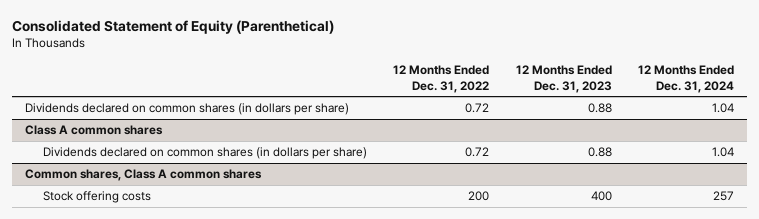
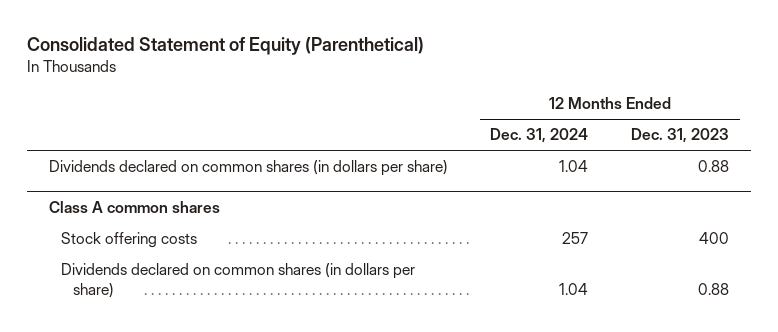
- | 12 Months Ended Dec. 31, 2022 | 12 Months Ended Dec. 31, 2023 | 12 Months Ended Dec. 31, 2024
+ | 12 Months Ended Dec. 31, 2024 | 12 Months Ended Dec. 31, 2023
- Common shares, Class A common shares
@ Class A common shares
moved down: Dividends declared on common shares (in dollars per share) | 1.04 | 0.88

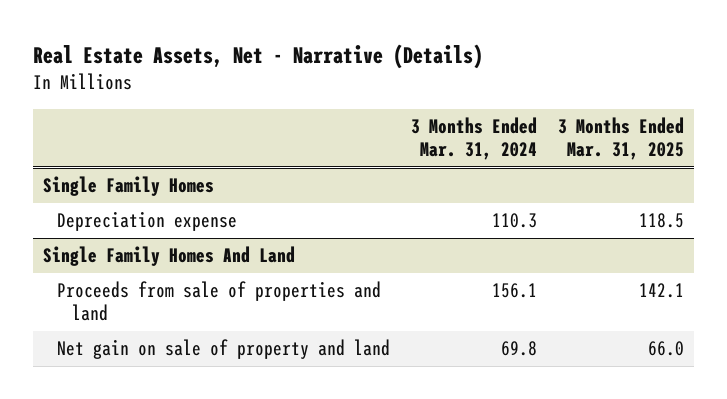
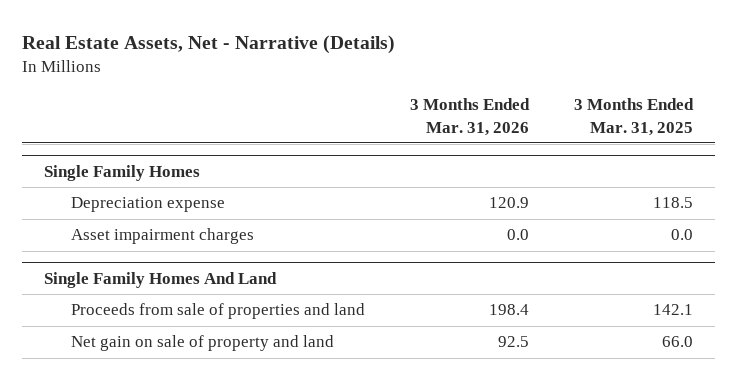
- | 3 Months Ended Mar. 31, 2024 | 3 Months Ended Mar. 31, 2025
+ | 3 Months Ended Mar. 31, 2026 | 3 Months Ended Mar. 31, 2025
@ Single Family Homes
+ Asset impairment charges | 0.0 | 0.0

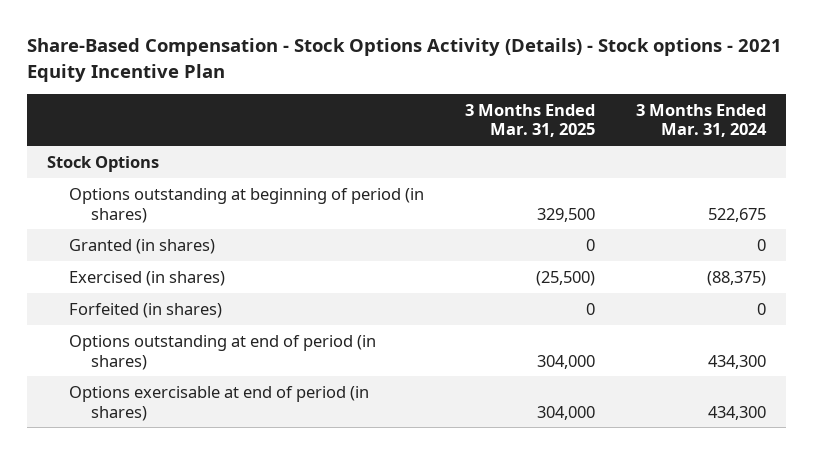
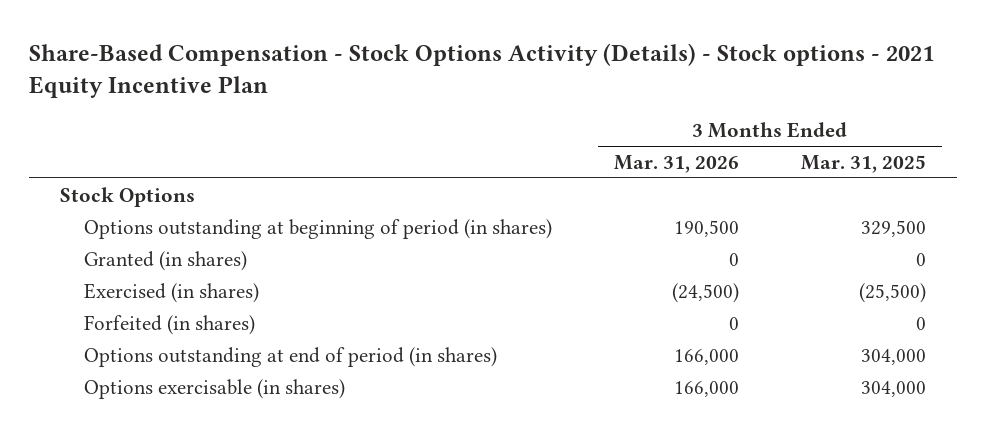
- | 3 Months Ended Mar. 31, 2025 | 3 Months Ended Mar. 31, 2024
+ | 3 Months Ended Mar. 31, 2026 | 3 Months Ended Mar. 31, 2025
- Options exercisable at end of period (in shares) | 304,000 | 434,300
+ Options exercisable (in shares) | 166,000 | 304,000

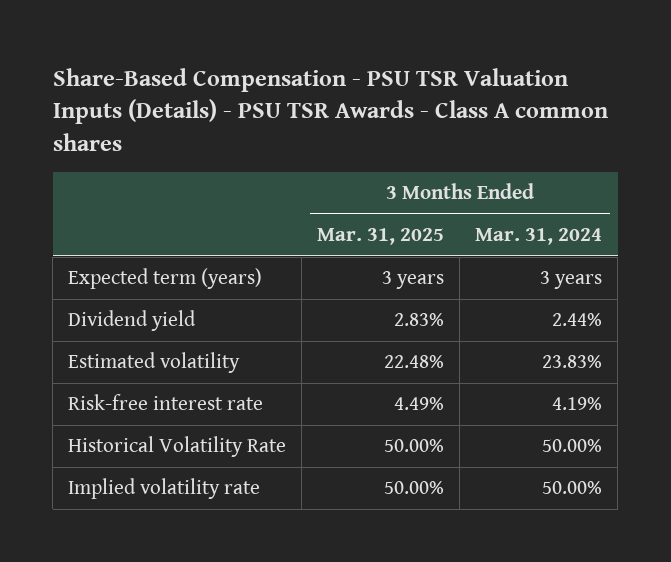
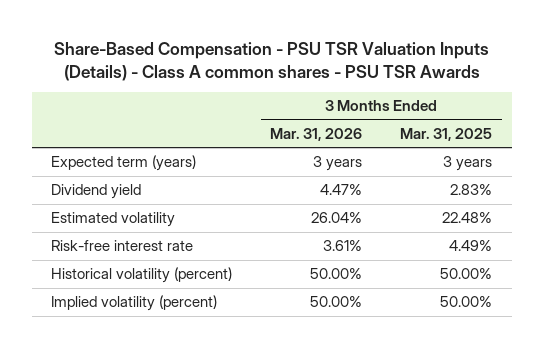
- Share-Based Compensation - PSU TSR Valuation Inputs (Details) - PSU TSR Awards - Class A common shares
+ Share-Based Compensation - PSU TSR Valuation Inputs (Details) - Class A common shares - PSU TSR Awards
- | 3 Months Ended Mar. 31, 2025 | 3 Months Ended Mar. 31, 2024
+ | 3 Months Ended Mar. 31, 2026 | 3 Months Ended Mar. 31, 2025
- Historical Volatility Rate | 50.00% | 50.00%
- Implied volatility rate | 50.00% | 50.00%
+ Historical volatility (percent) | 50.00% | 50.00%
+ Implied volatility (percent) | 50.00% | 50.00%

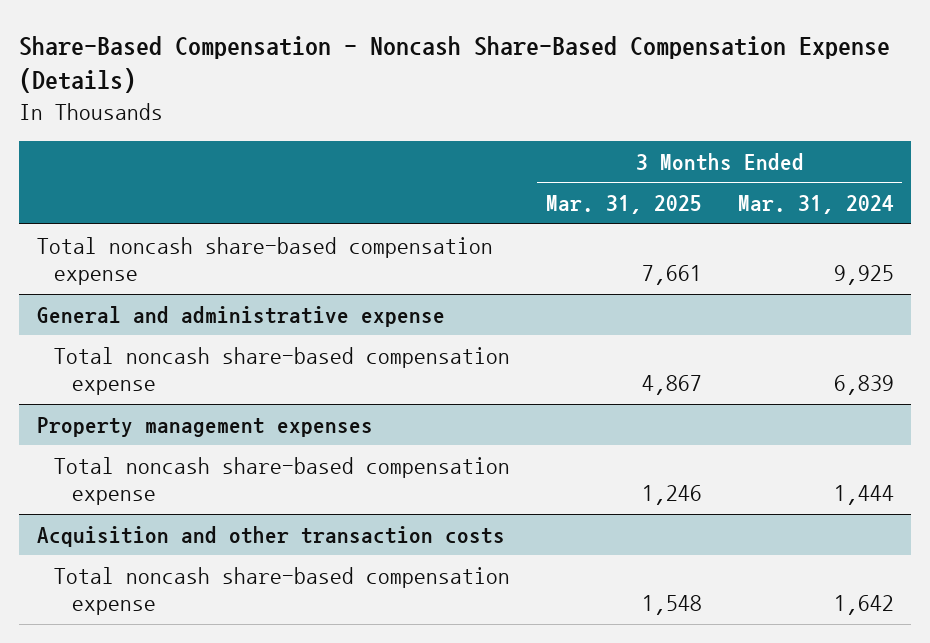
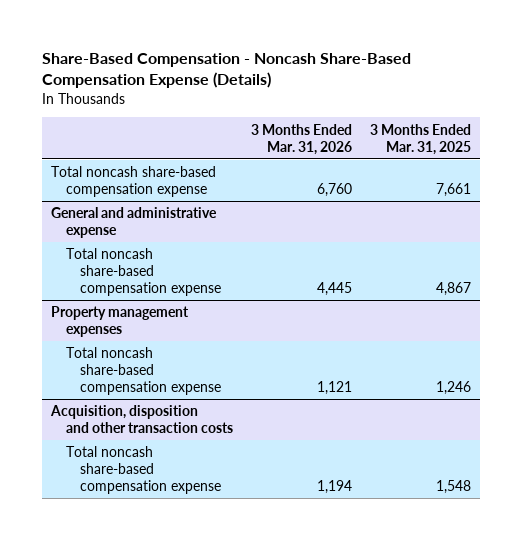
- | 3 Months Ended Mar. 31, 2025 | 3 Months Ended Mar. 31, 2024
+ | 3 Months Ended Mar. 31, 2026 | 3 Months Ended Mar. 31, 2025
- Acquisition and other transaction costs
+ Acquisition, disposition and other transaction costs

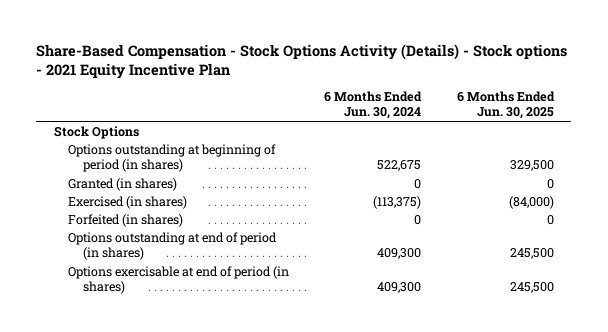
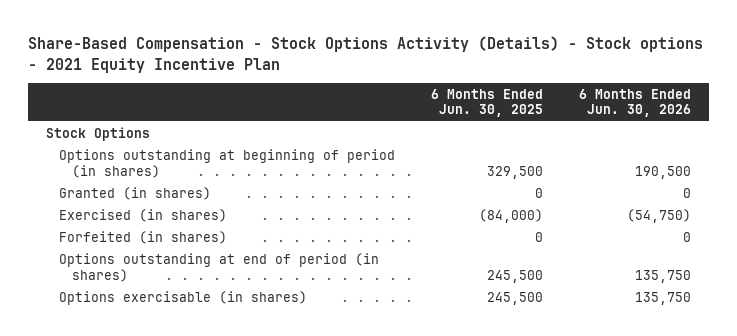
- | 6 Months Ended Jun. 30, 2024 | 6 Months Ended Jun. 30, 2025
+ | 6 Months Ended Jun. 30, 2025 | 6 Months Ended Jun. 30, 2026
- Options exercisable at end of period (in shares) | 409,300 | 245,500
+ Options exercisable (in shares) | 245,500 | 135,750

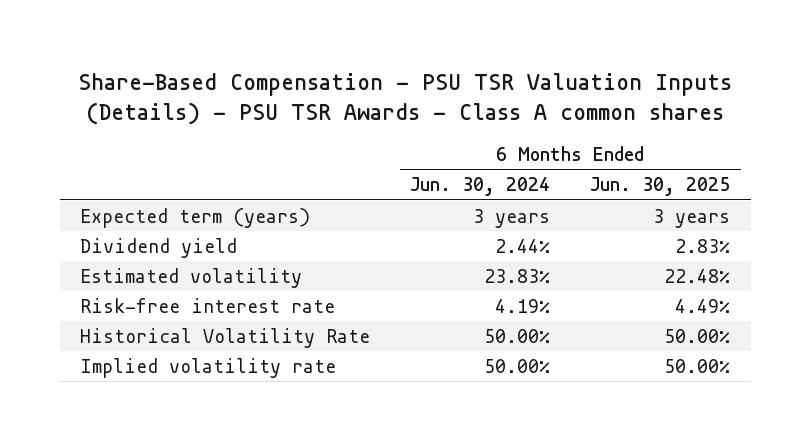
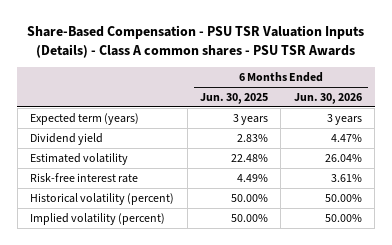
- Share-Based Compensation - PSU TSR Valuation Inputs (Details) - PSU TSR Awards - Class A common shares
+ Share-Based Compensation - PSU TSR Valuation Inputs (Details) - Class A common shares - PSU TSR Awards
- | 6 Months Ended Jun. 30, 2024 | 6 Months Ended Jun. 30, 2025
+ | 6 Months Ended Jun. 30, 2025 | 6 Months Ended Jun. 30, 2026
- Historical Volatility Rate | 50.00% | 50.00%
- Implied volatility rate | 50.00% | 50.00%
+ Historical volatility (percent) | 50.00% | 50.00%
+ Implied volatility (percent) | 50.00% | 50.00%

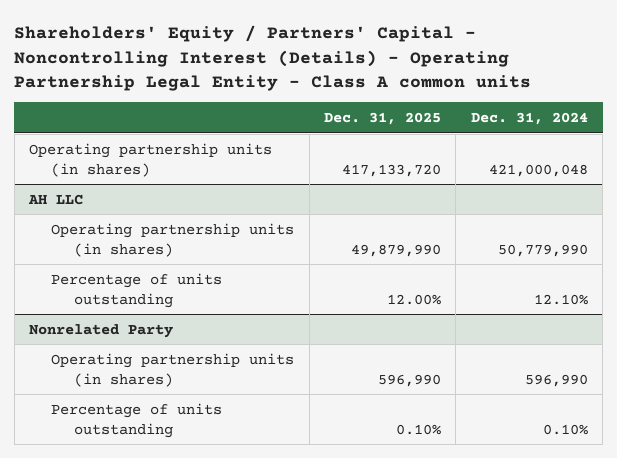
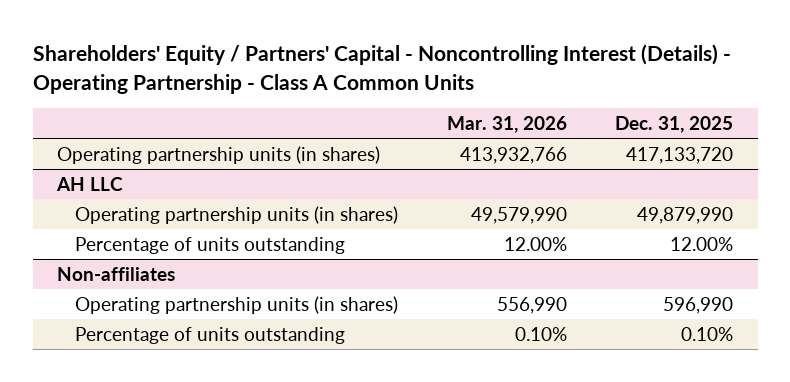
- Shareholders' Equity / Partners' Capital - Noncontrolling Interest (Details) - Operating Partnership Legal Entity - Class A common units
+ Shareholders' Equity / Partners' Capital - Noncontrolling Interest (Details) - Operating Partnership - Class A Common Units
- | Dec. 31, 2025 | Dec. 31, 2024
+ | Mar. 31, 2026 | Dec. 31, 2025
- Nonrelated Party
+ Non-affiliates

